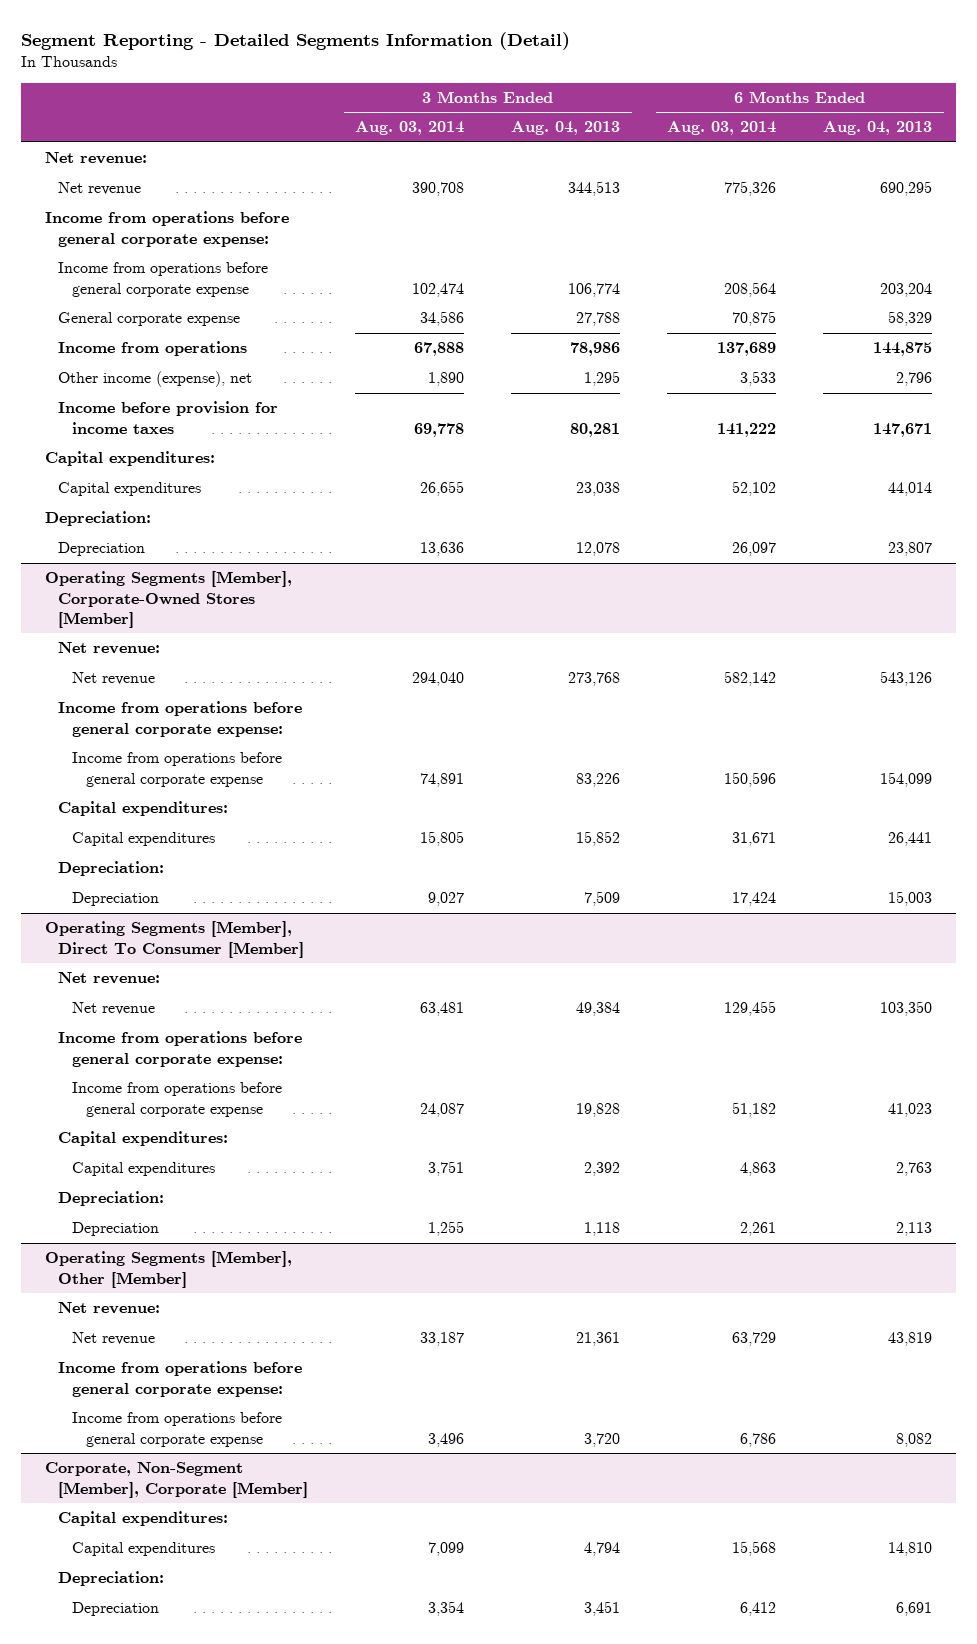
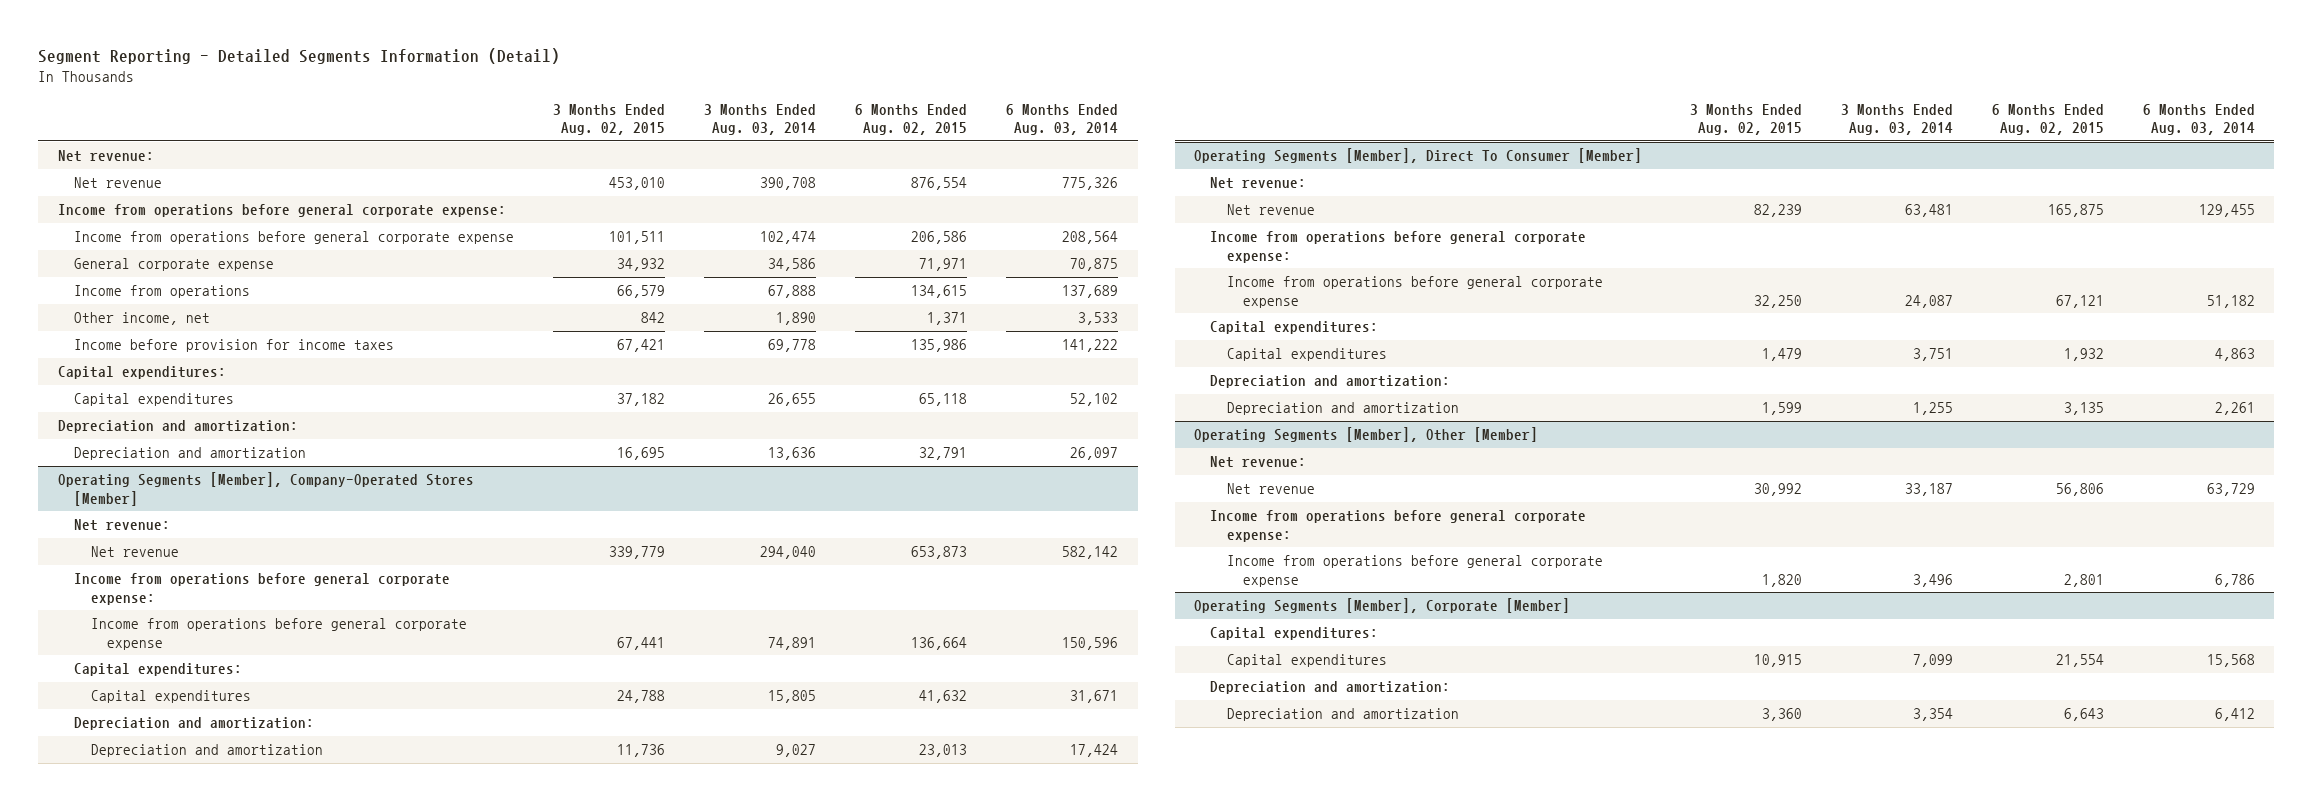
- | 3 Months Ended Aug. 03, 2014 | 3 Months Ended Aug. 04, 2013 | 6 Months Ended Aug. 03, 2014 | 6 Months Ended Aug. 04, 2013
+ | 3 Months Ended Aug. 02, 2015 | 3 Months Ended Aug. 03, 2014 | 6 Months Ended Aug. 02, 2015 | 6 Months Ended Aug. 03, 2014
- Other income (expense), net | 1,890 | 1,295 | 3,533 | 2,796
+ Other income, net | 842 | 1,890 | 1,371 | 3,533
- Depreciation:
- Depreciation | 13,636 | 12,078 | 26,097 | 23,807
- Operating Segments [Member], Corporate-Owned Stores [Member]
+ Depreciation and amortization:
+ Depreciation and amortization | 16,695 | 13,636 | 32,791 | 26,097
+ Operating Segments [Member], Company-Operated Stores [Member]
- Depreciation:
- Depreciation | 9,027 | 7,509 | 17,424 | 15,003
+ Depreciation and amortization:
+ Depreciation and amortization | 11,736 | 9,027 | 23,013 | 17,424
@ Operating Segments [Member], Direct To Consumer [Member]
- Depreciation:
- Depreciation | 1,255 | 1,118 | 2,261 | 2,113
+ Depreciation and amortization:
+ Depreciation and amortization | 1,599 | 1,255 | 3,135 | 2,261
- Corporate, Non-Segment [Member], Corporate [Member]
+ Operating Segments [Member], Corporate [Member]
- Depreciation:
- Depreciation | 3,354 | 3,451 | 6,412 | 6,691
+ Depreciation and amortization:
+ Depreciation and amortization | 3,360 | 3,354 | 6,643 | 6,412

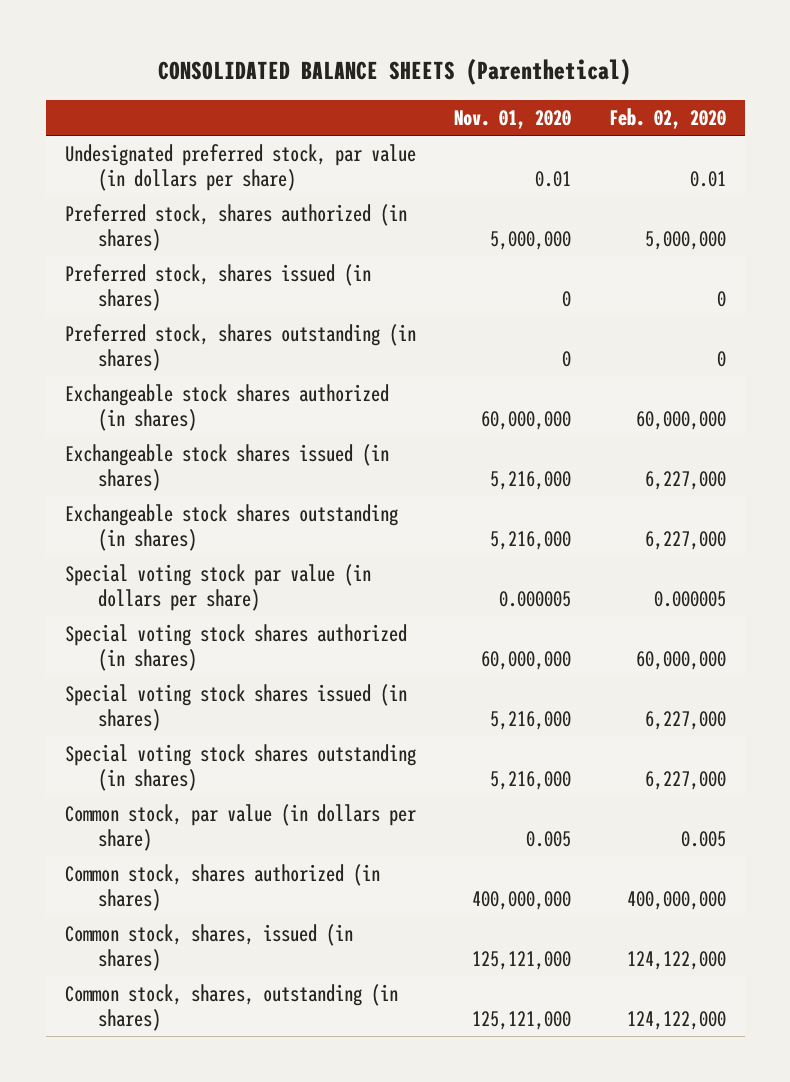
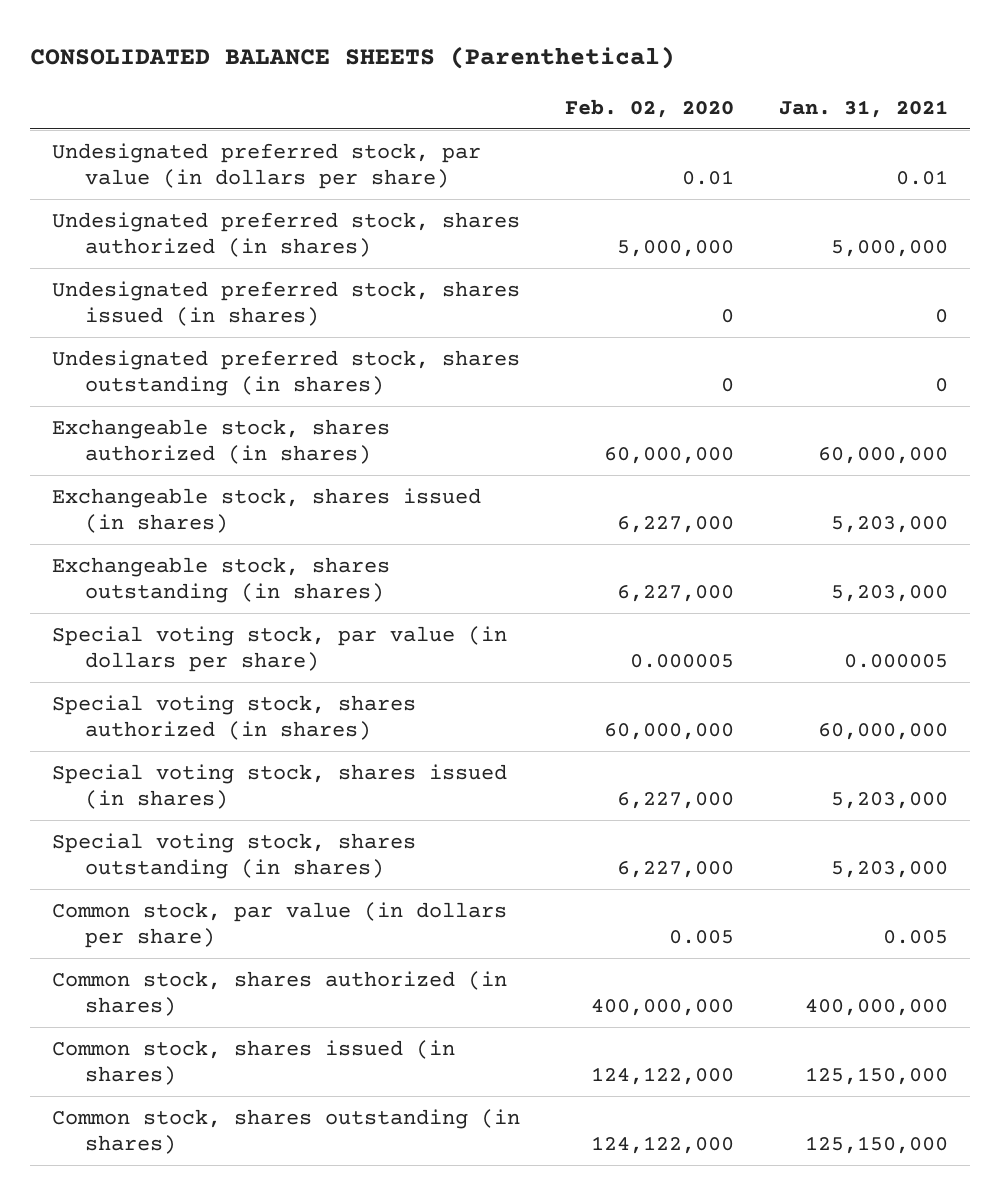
- | Nov. 01, 2020 | Feb. 02, 2020
+ | Feb. 02, 2020 | Jan. 31, 2021
- Preferred stock, shares authorized (in shares) | 5,000,000 | 5,000,000
- Preferred stock, shares issued (in shares) | 0 | 0
- Preferred stock, shares outstanding (in shares) | 0 | 0
- Exchangeable stock shares authorized (in shares) | 60,000,000 | 60,000,000
- Exchangeable stock shares issued (in shares) | 5,216,000 | 6,227,000
- Exchangeable stock shares outstanding (in shares) | 5,216,000 | 6,227,000
- Special voting stock par value (in dollars per share) | 0.000005 | 0.000005
- Special voting stock shares authorized (in shares) | 60,000,000 | 60,000,000
- Special voting stock shares issued (in shares) | 5,216,000 | 6,227,000
- Special voting stock shares outstanding (in shares) | 5,216,000 | 6,227,000
+ Undesignated preferred stock, shares authorized (in shares) | 5,000,000 | 5,000,000
+ Undesignated preferred stock, shares issued (in shares) | 0 | 0
+ Undesignated preferred stock, shares outstanding (in shares) | 0 | 0
+ Exchangeable stock, shares authorized (in shares) | 60,000,000 | 60,000,000
+ Exchangeable stock, shares issued (in shares) | 6,227,000 | 5,203,000
+ Exchangeable stock, shares outstanding (in shares) | 6,227,000 | 5,203,000
+ Special voting stock, par value (in dollars per share) | 0.000005 | 0.000005
+ Special voting stock, shares authorized (in shares) | 60,000,000 | 60,000,000
+ Special voting stock, shares issued (in shares) | 6,227,000 | 5,203,000
+ Special voting stock, shares outstanding (in shares) | 6,227,000 | 5,203,000
- Common stock, shares, issued (in shares) | 125,121,000 | 124,122,000
- Common stock, shares, outstanding (in shares) | 125,121,000 | 124,122,000
+ Common stock, shares issued (in shares) | 124,122,000 | 125,150,000
+ Common stock, shares outstanding (in shares) | 124,122,000 | 125,150,000

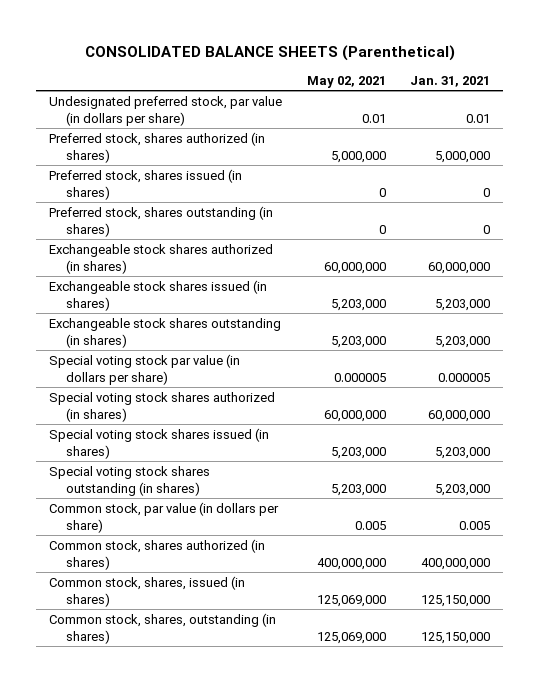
- | Feb. 02, 2020 | Jan. 31, 2021
+ | May 02, 2021 | Jan. 31, 2021
- Undesignated preferred stock, shares authorized (in shares) | 5,000,000 | 5,000,000
- Undesignated preferred stock, shares issued (in shares) | 0 | 0
- Undesignated preferred stock, shares outstanding (in shares) | 0 | 0
- Exchangeable stock, shares authorized (in shares) | 60,000,000 | 60,000,000
- Exchangeable stock, shares issued (in shares) | 6,227,000 | 5,203,000
- Exchangeable stock, shares outstanding (in shares) | 6,227,000 | 5,203,000
- Special voting stock, par value (in dollars per share) | 0.000005 | 0.000005
- Special voting stock, shares authorized (in shares) | 60,000,000 | 60,000,000
- Special voting stock, shares issued (in shares) | 6,227,000 | 5,203,000
- Special voting stock, shares outstanding (in shares) | 6,227,000 | 5,203,000
+ Preferred stock, shares authorized (in shares) | 5,000,000 | 5,000,000
+ Preferred stock, shares issued (in shares) | 0 | 0
+ Preferred stock, shares outstanding (in shares) | 0 | 0
+ Exchangeable stock shares authorized (in shares) | 60,000,000 | 60,000,000
+ Exchangeable stock shares issued (in shares) | 5,203,000 | 5,203,000
+ Exchangeable stock shares outstanding (in shares) | 5,203,000 | 5,203,000
+ Special voting stock par value (in dollars per share) | 0.000005 | 0.000005
+ Special voting stock shares authorized (in shares) | 60,000,000 | 60,000,000
+ Special voting stock shares issued (in shares) | 5,203,000 | 5,203,000
+ Special voting stock shares outstanding (in shares) | 5,203,000 | 5,203,000
- Common stock, shares issued (in shares) | 124,122,000 | 125,150,000
- Common stock, shares outstanding (in shares) | 124,122,000 | 125,150,000
+ Common stock, shares, issued (in shares) | 125,069,000 | 125,150,000
+ Common stock, shares, outstanding (in shares) | 125,069,000 | 125,150,000

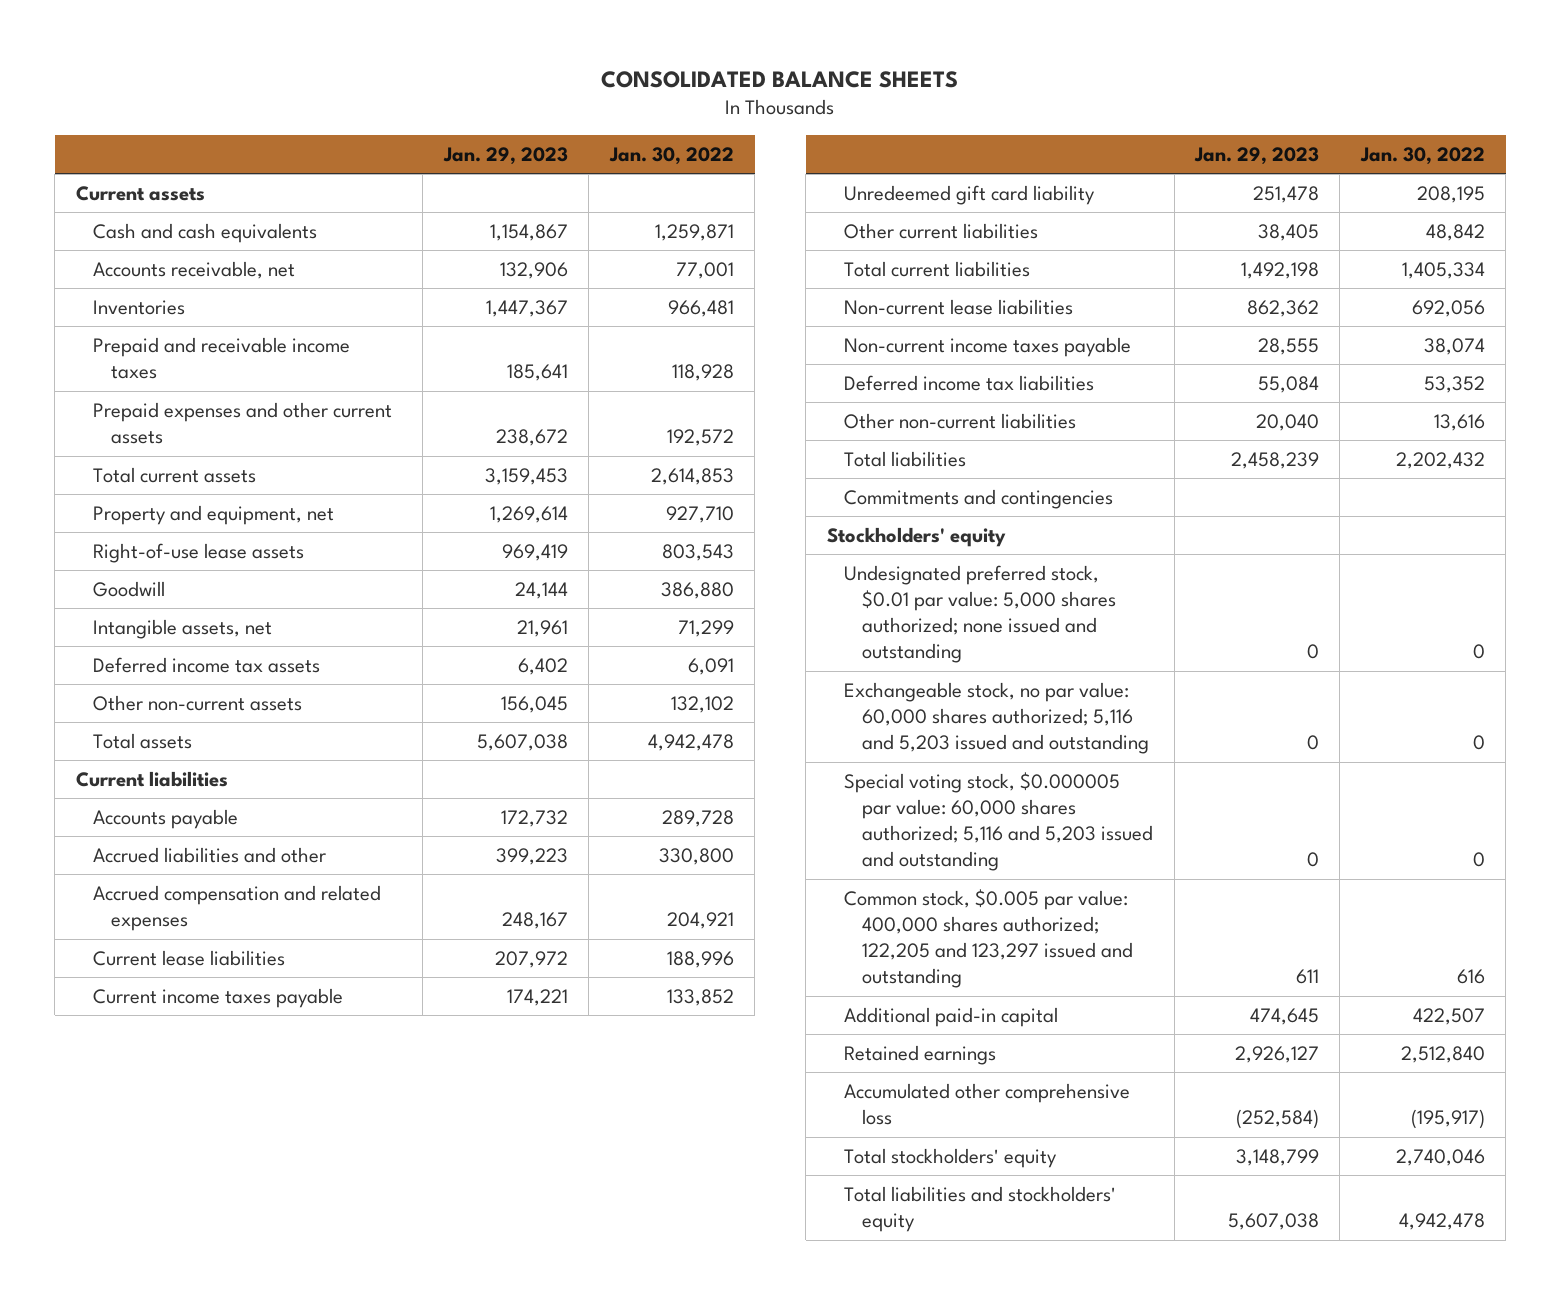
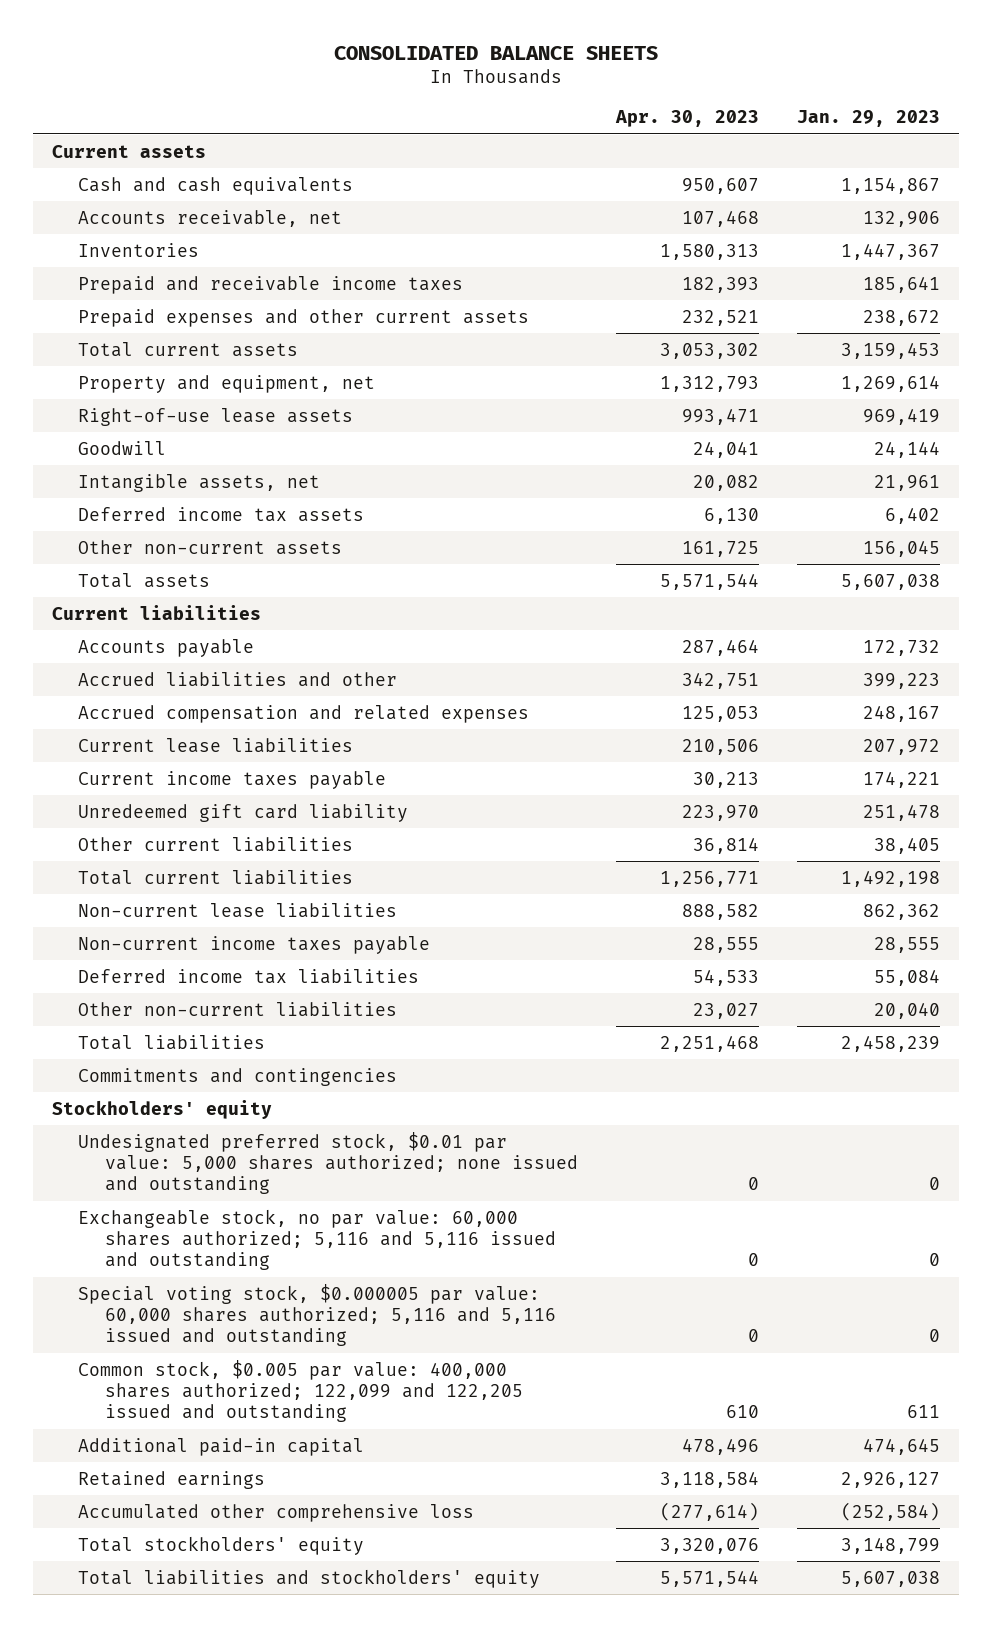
- | Jan. 29, 2023 | Jan. 30, 2022
+ | Apr. 30, 2023 | Jan. 29, 2023
- Exchangeable stock, no par value: 60,000 shares authorized; 5,116 and 5,203 issued and outstanding | 0 | 0
- Special voting stock, $0.000005 par value: 60,000 shares authorized; 5,116 and 5,203 issued and outstanding | 0 | 0
- Common stock, $0.005 par value: 400,000 shares authorized; 122,205 and 123,297 issued and outstanding | 611 | 616
+ Exchangeable stock, no par value: 60,000 shares authorized; 5,116 and 5,116 issued and outstanding | 0 | 0
+ Special voting stock, $0.000005 par value: 60,000 shares authorized; 5,116 and 5,116 issued and outstanding | 0 | 0
+ Common stock, $0.005 par value: 400,000 shares authorized; 122,099 and 122,205 issued and outstanding | 610 | 611

